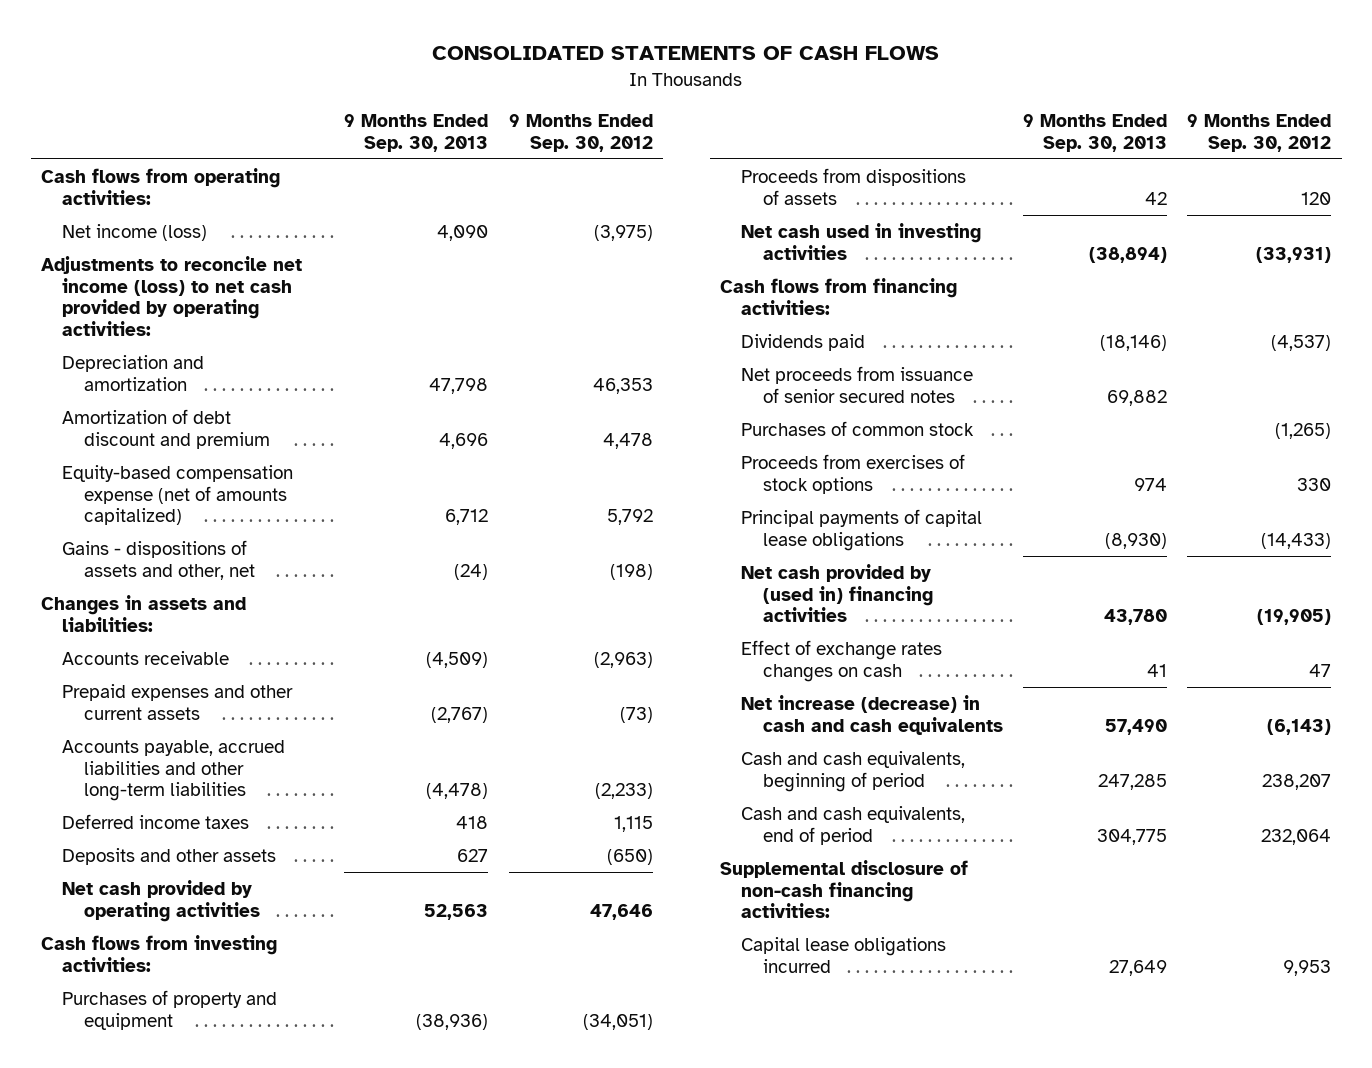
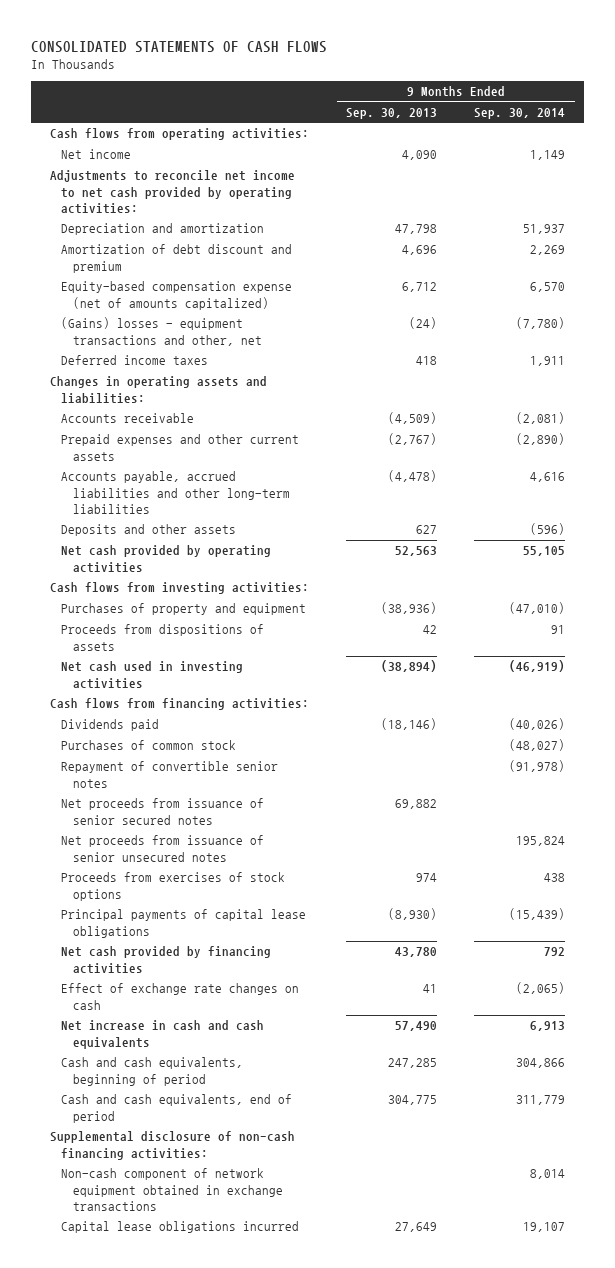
- | 9 Months Ended Sep. 30, 2013 | 9 Months Ended Sep. 30, 2012
+ | 9 Months Ended Sep. 30, 2013 | 9 Months Ended Sep. 30, 2014
- Net income (loss) | 4,090 | (3,975)
- Adjustments to reconcile net income (loss) to net cash provided by operating activities:
+ Net income | 4,090 | 1,149
+ Adjustments to reconcile net income to net cash provided by operating activities:
- Gains - dispositions of assets and other, net | (24) | (198)
- Changes in assets and liabilities:
+ (Gains) losses - equipment transactions and other, net | (24) | (7,780)
moved up: Deferred income taxes | 418 | 1,911
+ Changes in operating assets and liabilities:
+ Repayment of convertible senior notes | | (91,978)
moved down: Net proceeds from issuance of senior secured notes | 69,882 |
+ Net proceeds from issuance of senior unsecured notes | | 195,824
- Net cash provided by (used in) financing activities | 43,780 | (19,905)
- Effect of exchange rates changes on cash | 41 | 47
- Net increase (decrease) in cash and cash equivalents | 57,490 | (6,143)
+ Net cash provided by financing activities | 43,780 | 792
+ Effect of exchange rate changes on cash | 41 | (2,065)
+ Net increase in cash and cash equivalents | 57,490 | 6,913
+ Non-cash component of network equipment obtained in exchange transactions | | 8,014

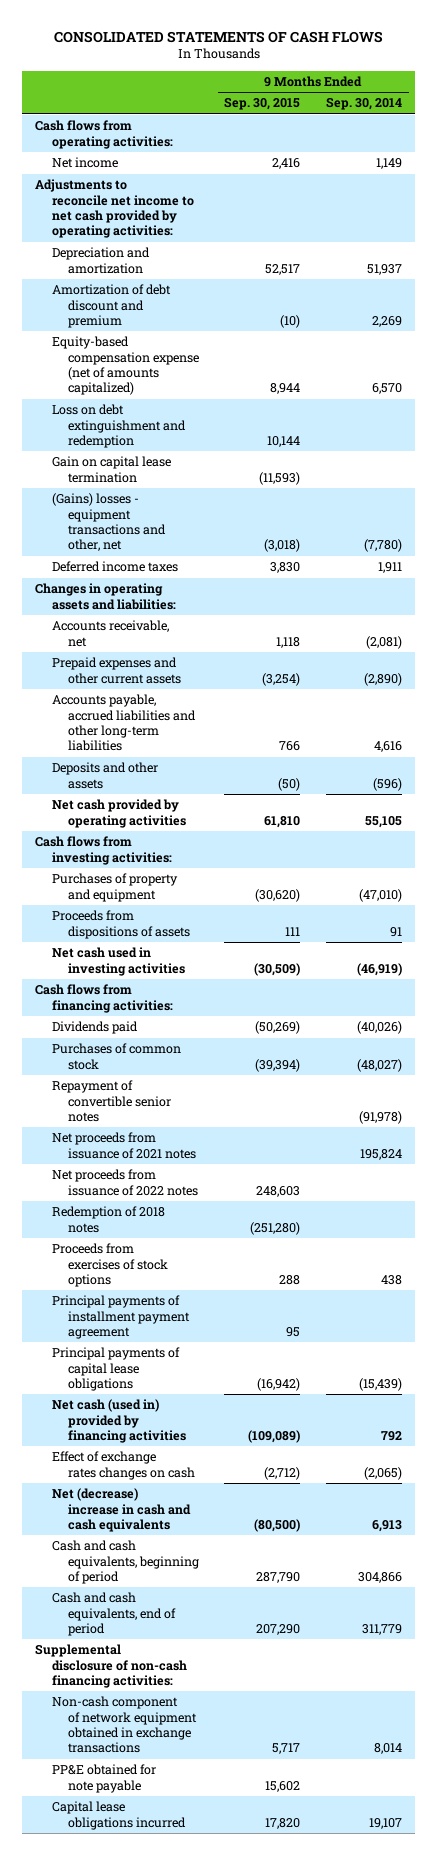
- | 9 Months Ended Sep. 30, 2013 | 9 Months Ended Sep. 30, 2014
+ | 9 Months Ended Sep. 30, 2015 | 9 Months Ended Sep. 30, 2014
+ Loss on debt extinguishment and redemption | 10,144 |
+ Gain on capital lease termination | (11,593) |
- Accounts receivable | (4,509) | (2,081)
+ Accounts receivable, net | 1,118 | (2,081)
- Net proceeds from issuance of senior secured notes | 69,882 |
- Net proceeds from issuance of senior unsecured notes | | 195,824
+ Net proceeds from issuance of 2021 notes | | 195,824
+ Net proceeds from issuance of 2022 notes | 248,603 |
+ Redemption of 2018 notes | (251,280) |
+ Principal payments of installment payment agreement | 95 |
- Net cash provided by financing activities | 43,780 | 792
- Effect of exchange rate changes on cash | 41 | (2,065)
- Net increase in cash and cash equivalents | 57,490 | 6,913
+ Net cash (used in) provided by financing activities | (109,089) | 792
+ Effect of exchange rates changes on cash | (2,712) | (2,065)
+ Net (decrease) increase in cash and cash equivalents | (80,500) | 6,913
+ PP&E obtained for note payable | 15,602 |

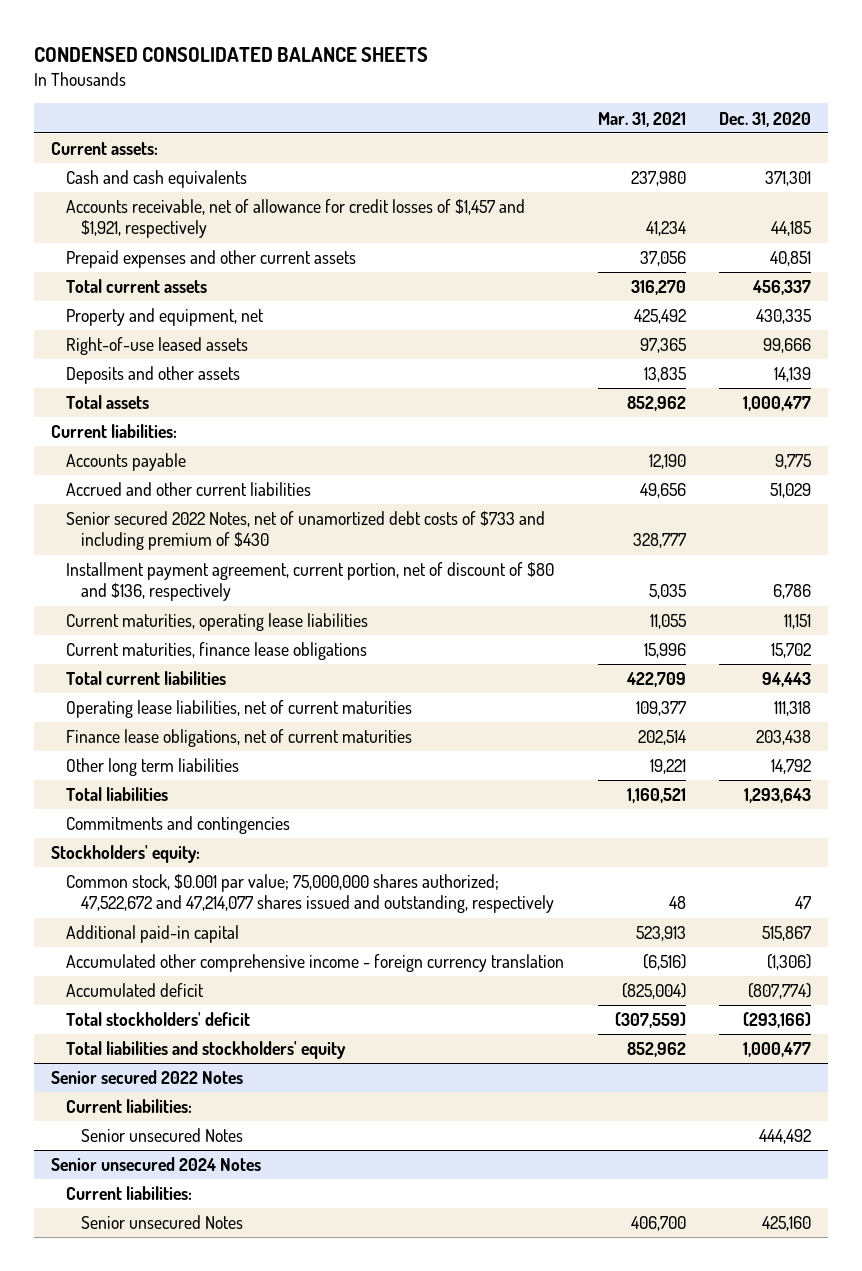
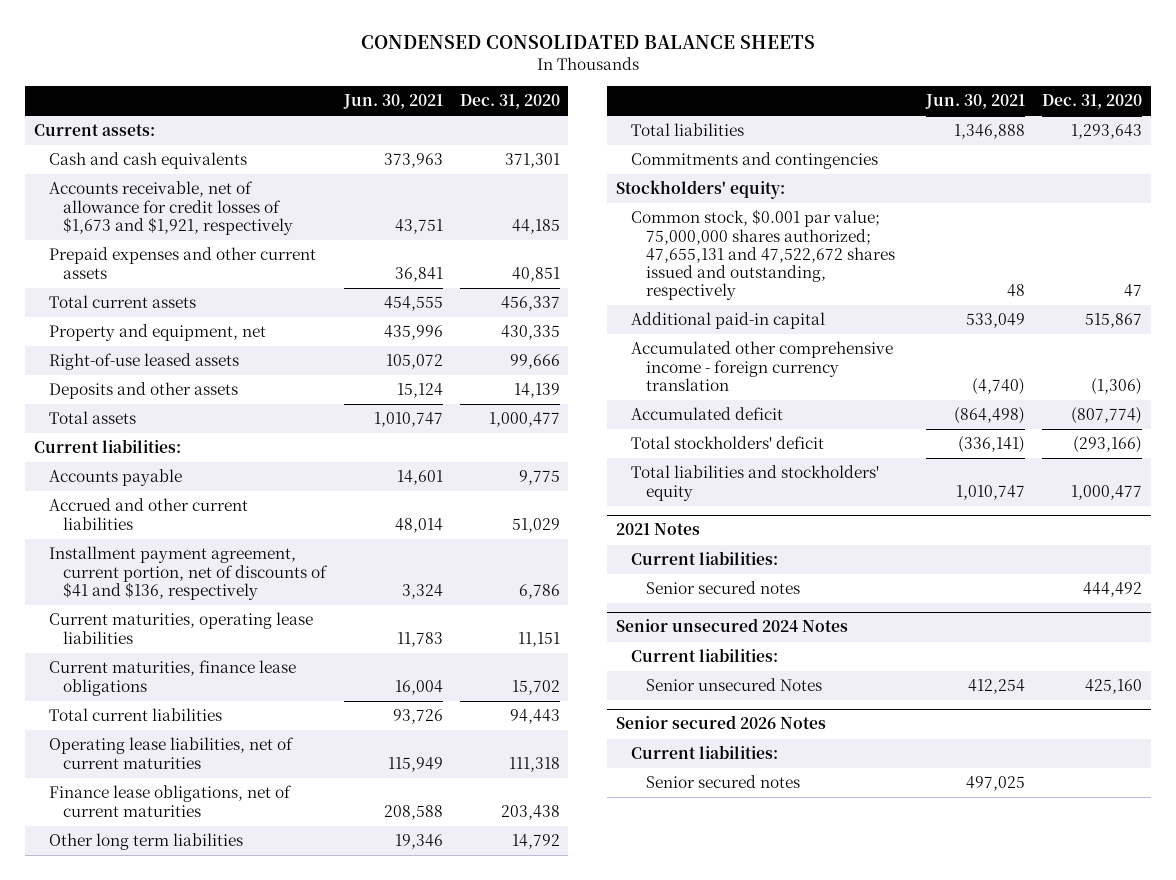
- | Mar. 31, 2021 | Dec. 31, 2020
+ | Jun. 30, 2021 | Dec. 31, 2020
- Accounts receivable, net of allowance for credit losses of $1,457 and $1,921, respectively | 41,234 | 44,185
+ Accounts receivable, net of allowance for credit losses of $1,673 and $1,921, respectively | 43,751 | 44,185
- Senior secured 2022 Notes, net of unamortized debt costs of $733 and including premium of $430 | 328,777 |
- Installment payment agreement, current portion, net of discount of $80 and $136, respectively | 5,035 | 6,786
+ Installment payment agreement, current portion, net of discounts of $41 and $136, respectively | 3,324 | 6,786
- Common stock, $0.001 par value; 75,000,000 shares authorized; 47,522,672 and 47,214,077 shares issued and outstanding, respectively | 48 | 47
+ Common stock, $0.001 par value; 75,000,000 shares authorized; 47,655,131 and 47,522,672 shares issued and outstanding, respectively | 48 | 47
- Senior secured 2022 Notes
+ 2021 Notes
- Senior unsecured Notes | | 444,492
+ Senior secured notes | | 444,492
+ Senior secured 2026 Notes
+ Current liabilities:
+ Senior secured notes | 497,025 |

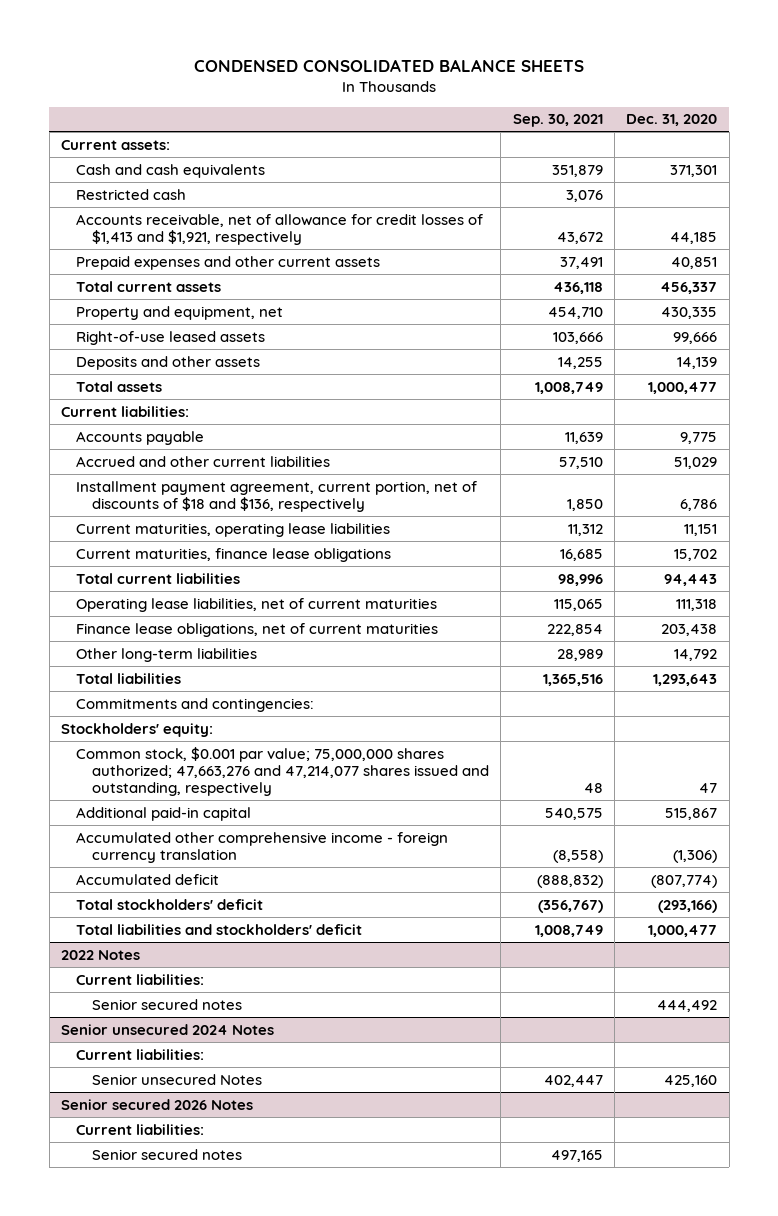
- | Jun. 30, 2021 | Dec. 31, 2020
+ | Sep. 30, 2021 | Dec. 31, 2020
- Accounts receivable, net of allowance for credit losses of $1,673 and $1,921, respectively | 43,751 | 44,185
+ Restricted cash | 3,076 |
+ Accounts receivable, net of allowance for credit losses of $1,413 and $1,921, respectively | 43,672 | 44,185
- Installment payment agreement, current portion, net of discounts of $41 and $136, respectively | 3,324 | 6,786
+ Installment payment agreement, current portion, net of discounts of $18 and $136, respectively | 1,850 | 6,786
- Other long term liabilities | 19,346 | 14,792
+ Other long-term liabilities | 28,989 | 14,792
- Commitments and contingencies
+ Commitments and contingencies:
- Common stock, $0.001 par value; 75,000,000 shares authorized; 47,655,131 and 47,522,672 shares issued and outstanding, respectively | 48 | 47
+ Common stock, $0.001 par value; 75,000,000 shares authorized; 47,663,276 and 47,214,077 shares issued and outstanding, respectively | 48 | 47
- Total liabilities and stockholders' equity | 1,010,747 | 1,000,477
- 2021 Notes
+ Total liabilities and stockholders' deficit | 1,008,749 | 1,000,477
+ 2022 Notes

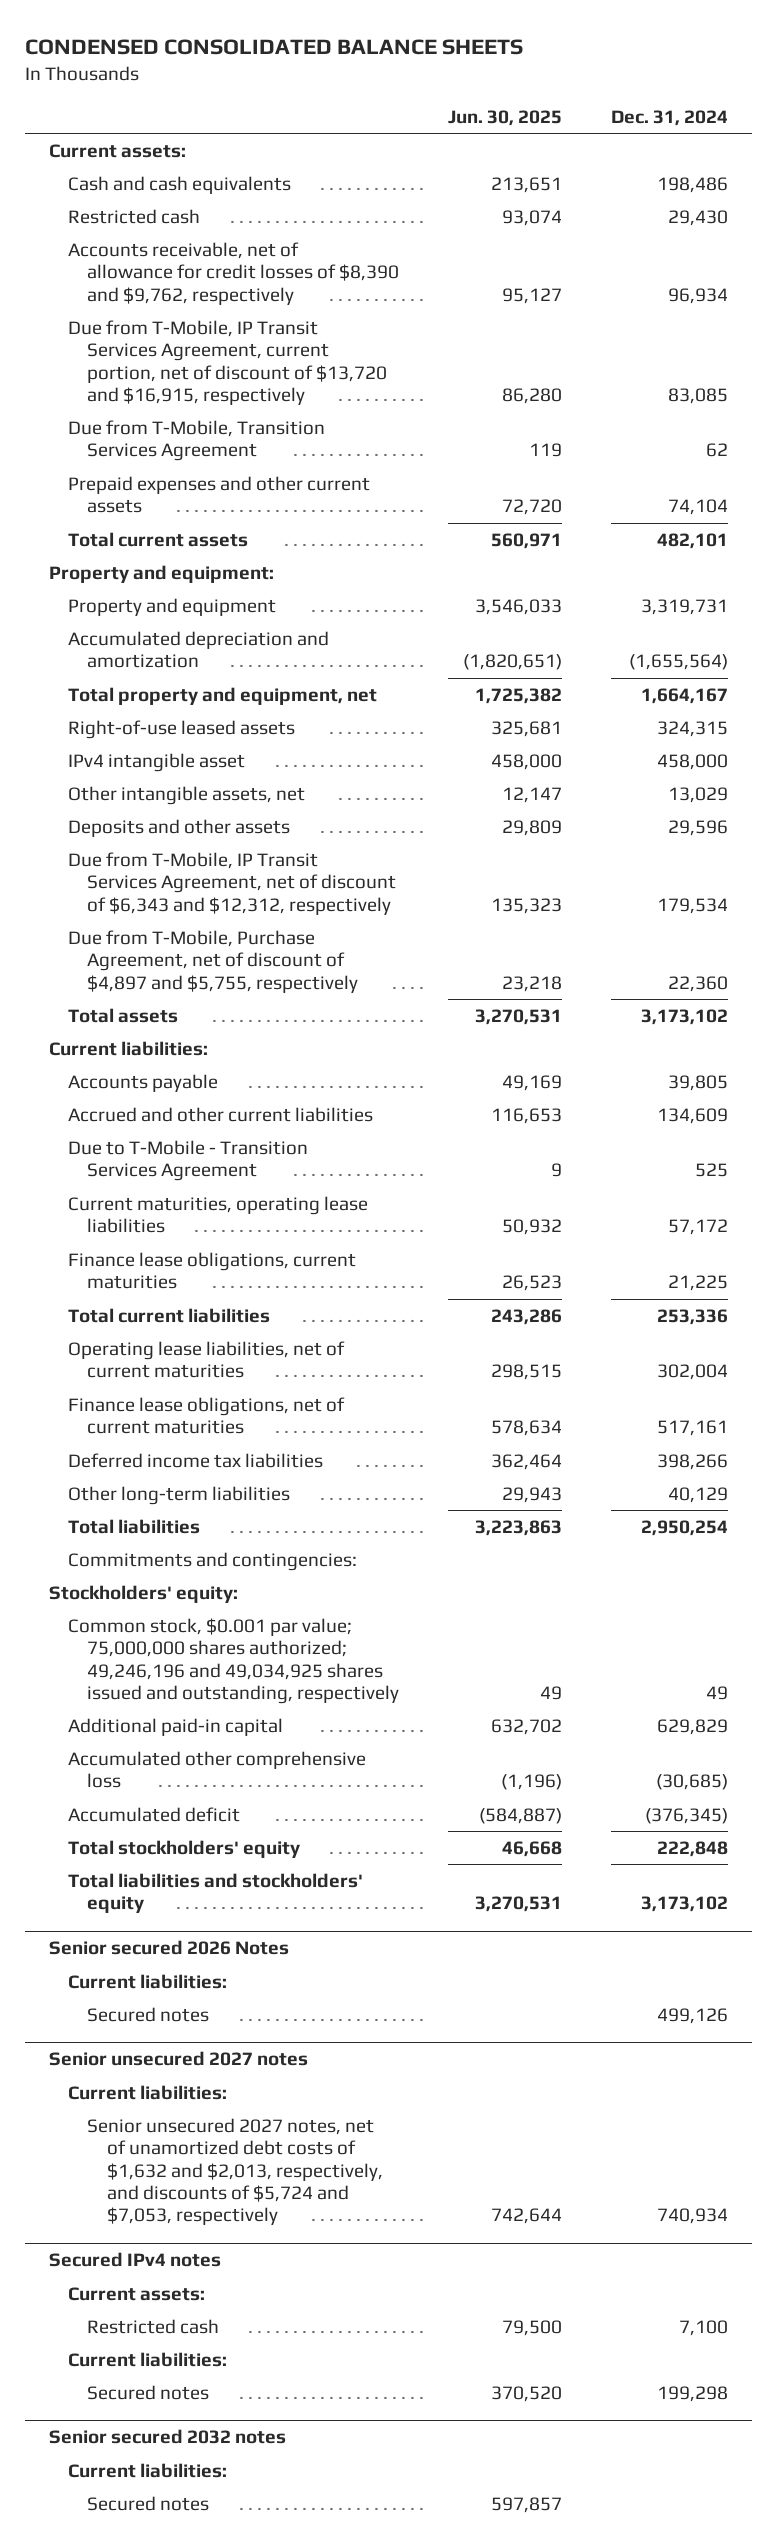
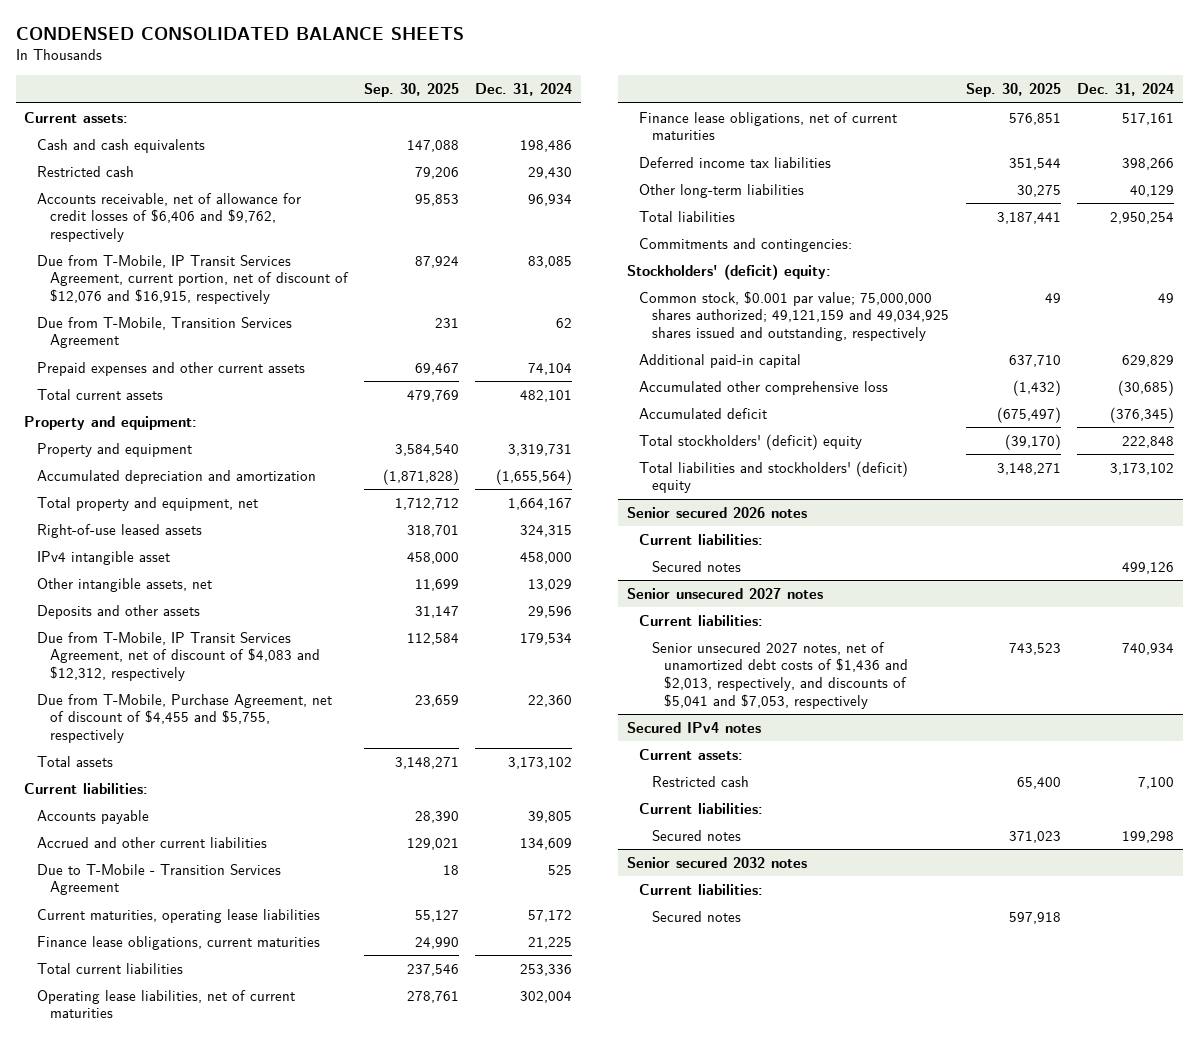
- | Jun. 30, 2025 | Dec. 31, 2024
+ | Sep. 30, 2025 | Dec. 31, 2024
- Accounts receivable, net of allowance for credit losses of $8,390 and $9,762, respectively | 95,127 | 96,934
- Due from T-Mobile, IP Transit Services Agreement, current portion, net of discount of $13,720 and $16,915, respectively | 86,280 | 83,085
+ Accounts receivable, net of allowance for credit losses of $6,406 and $9,762, respectively | 95,853 | 96,934
+ Due from T-Mobile, IP Transit Services Agreement, current portion, net of discount of $12,076 and $16,915, respectively | 87,924 | 83,085
- Due from T-Mobile, IP Transit Services Agreement, net of discount of $6,343 and $12,312, respectively | 135,323 | 179,534
- Due from T-Mobile, Purchase Agreement, net of discount of $4,897 and $5,755, respectively | 23,218 | 22,360
+ Due from T-Mobile, IP Transit Services Agreement, net of discount of $4,083 and $12,312, respectively | 112,584 | 179,534
+ Due from T-Mobile, Purchase Agreement, net of discount of $4,455 and $5,755, respectively | 23,659 | 22,360
- Stockholders' equity:
- Common stock, $0.001 par value; 75,000,000 shares authorized; 49,246,196 and 49,034,925 shares issued and outstanding, respectively | 49 | 49
+ Stockholders' (deficit) equity:
+ Common stock, $0.001 par value; 75,000,000 shares authorized; 49,121,159 and 49,034,925 shares issued and outstanding, respectively | 49 | 49
- Total stockholders' equity | 46,668 | 222,848
- Total liabilities and stockholders' equity | 3,270,531 | 3,173,102
- Senior secured 2026 Notes
+ Total stockholders' (deficit) equity | (39,170) | 222,848
+ Total liabilities and stockholders' (deficit) equity | 3,148,271 | 3,173,102
+ Senior secured 2026 notes
@ Senior unsecured 2027 notes
- Senior unsecured 2027 notes, net of unamortized debt costs of $1,632 and $2,013, respectively, and discounts of $5,724 and $7,053, respectively | 742,644 | 740,934
+ Senior unsecured 2027 notes, net of unamortized debt costs of $1,436 and $2,013, respectively, and discounts of $5,041 and $7,053, respectively | 743,523 | 740,934

